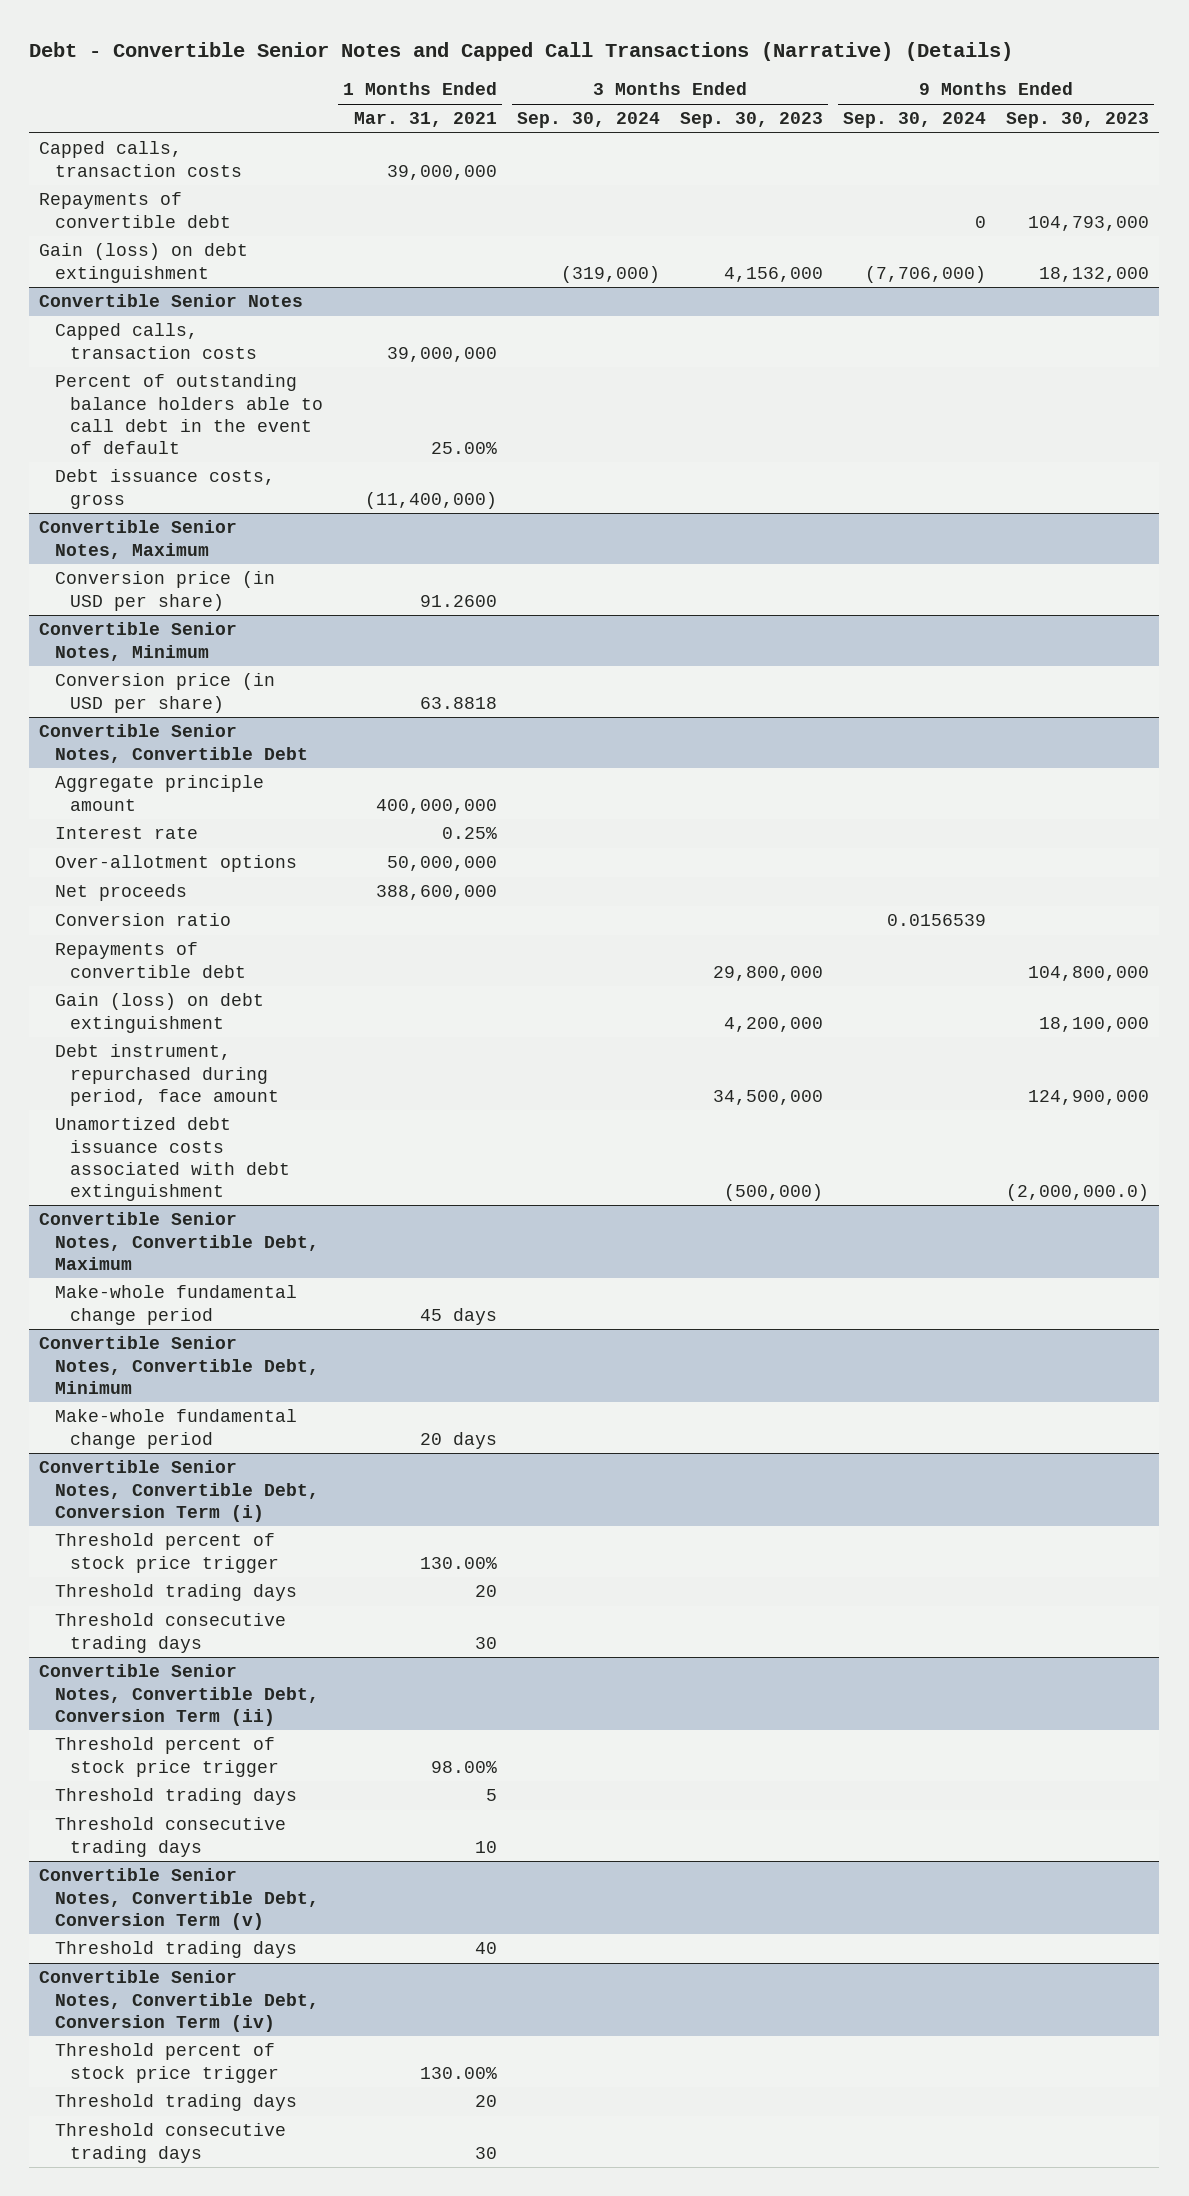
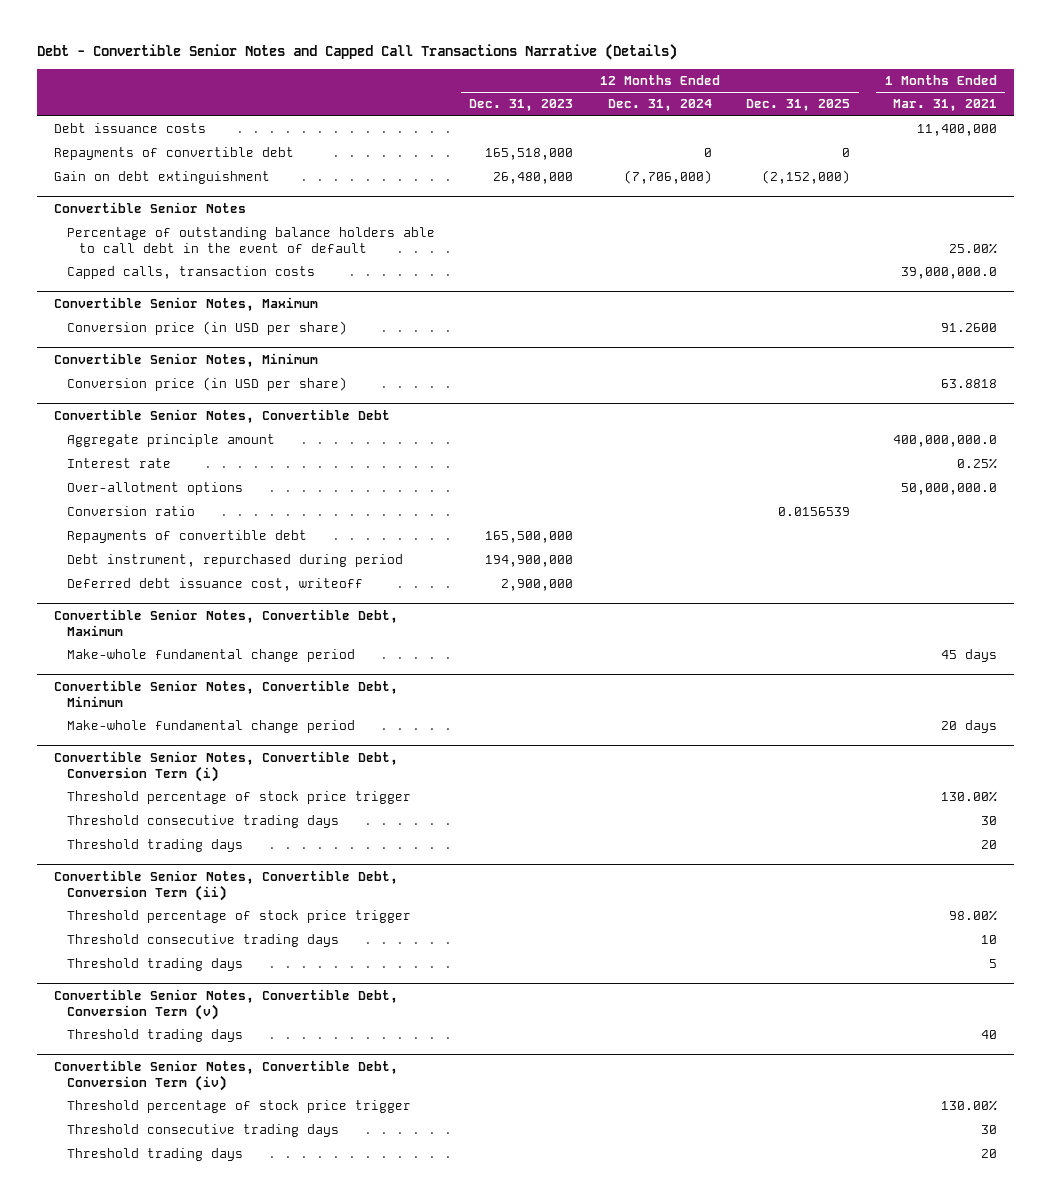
- Debt - Convertible Senior Notes and Capped Call Transactions (Narrative) (Details)
+ Debt - Convertible Senior Notes and Capped Call Transactions Narrative (Details)
- | 1 Months Ended Mar. 31, 2021 | 3 Months Ended Sep. 30, 2024 | 3 Months Ended Sep. 30, 2023 | 9 Months Ended Sep. 30, 2024 | 9 Months Ended Sep. 30, 2023
+ | 12 Months Ended Dec. 31, 2023 | 12 Months Ended Dec. 31, 2024 | 12 Months Ended Dec. 31, 2025 | 1 Months Ended Mar. 31, 2021
- Capped calls, transaction costs | 39,000,000 | | | |
+ Debt issuance costs | | | | 11,400,000
- Gain (loss) on debt extinguishment | | (319,000) | 4,156,000 | (7,706,000) | 18,132,000
+ Gain on debt extinguishment | 26,480,000 | (7,706,000) | (2,152,000) |
@ Convertible Senior Notes
- Capped calls, transaction costs | 39,000,000 | | | |
- Percent of outstanding balance holders able to call debt in the event of default | 25.00% | | | |
- Debt issuance costs, gross | (11,400,000) | | | |
+ Percentage of outstanding balance holders able to call debt in the event of default | | | | 25.00%
+ Capped calls, transaction costs | | | | 39,000,000.0
@ Convertible Senior Notes, Convertible Debt
- Aggregate principle amount | 400,000,000 | | | |
+ Aggregate principle amount | | | | 400,000,000.0
- Over-allotment options | 50,000,000 | | | |
- Net proceeds | 388,600,000 | | | |
+ Over-allotment options | | | | 50,000,000.0
- Gain (loss) on debt extinguishment | | | 4,200,000 | | 18,100,000
- Debt instrument, repurchased during period, face amount | | | 34,500,000 | | 124,900,000
- Unamortized debt issuance costs associated with debt extinguishment | | | (500,000) | | (2,000,000.0)
+ Debt instrument, repurchased during period | 194,900,000 | | |
+ Deferred debt issuance cost, writeoff | 2,900,000 | | |
@ Convertible Senior Notes, Convertible Debt, Conversion Term (i)
- Threshold percent of stock price trigger | 130.00% | | | |
+ Threshold percentage of stock price trigger | | | | 130.00%
moved down: Threshold trading days | | | | 20
@ Convertible Senior Notes, Convertible Debt, Conversion Term (ii)
- Threshold percent of stock price trigger | 98.00% | | | |
+ Threshold percentage of stock price trigger | | | | 98.00%
moved down: Threshold trading days | | | | 5
@ Convertible Senior Notes, Convertible Debt, Conversion Term (iv)
- Threshold percent of stock price trigger | 130.00% | | | |
+ Threshold percentage of stock price trigger | | | | 130.00%
moved down: Threshold trading days | | | | 20

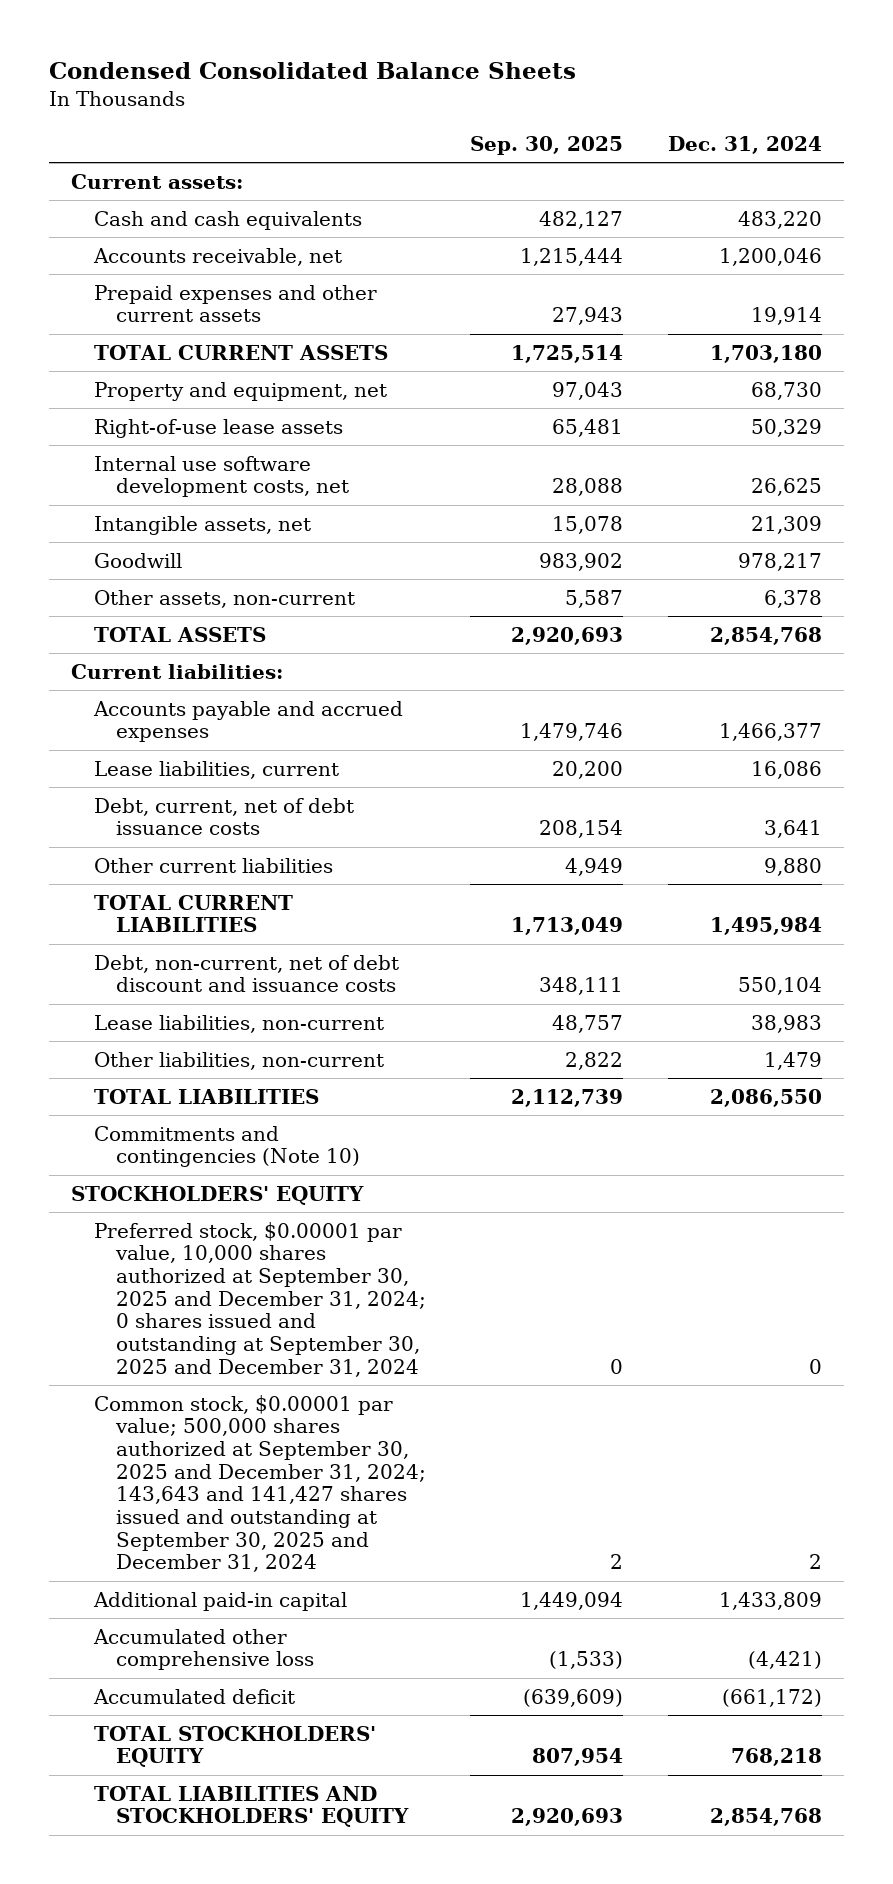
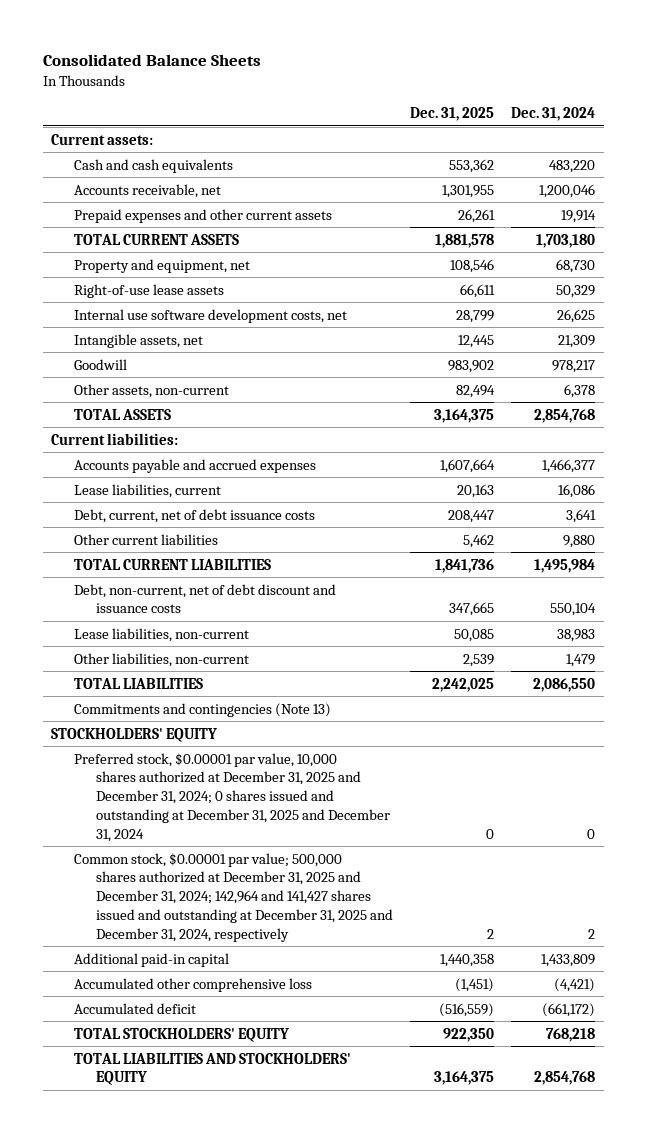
- Condensed Consolidated Balance Sheets
+ Consolidated Balance Sheets
- | Sep. 30, 2025 | Dec. 31, 2024
+ | Dec. 31, 2025 | Dec. 31, 2024
- Commitments and contingencies (Note 10)
+ Commitments and contingencies (Note 13)
- Preferred stock, $0.00001 par value, 10,000 shares authorized at September 30, 2025 and December 31, 2024; 0 shares issued and outstanding at September 30, 2025 and December 31, 2024 | 0 | 0
- Common stock, $0.00001 par value; 500,000 shares authorized at September 30, 2025 and December 31, 2024; 143,643 and 141,427 shares issued and outstanding at September 30, 2025 and December 31, 2024 | 2 | 2
+ Preferred stock, $0.00001 par value, 10,000 shares authorized at December 31, 2025 and December 31, 2024; 0 shares issued and outstanding at December 31, 2025 and December 31, 2024 | 0 | 0
+ Common stock, $0.00001 par value; 500,000 shares authorized at December 31, 2025 and December 31, 2024; 142,964 and 141,427 shares issued and outstanding at December 31, 2025 and December 31, 2024, respectively | 2 | 2

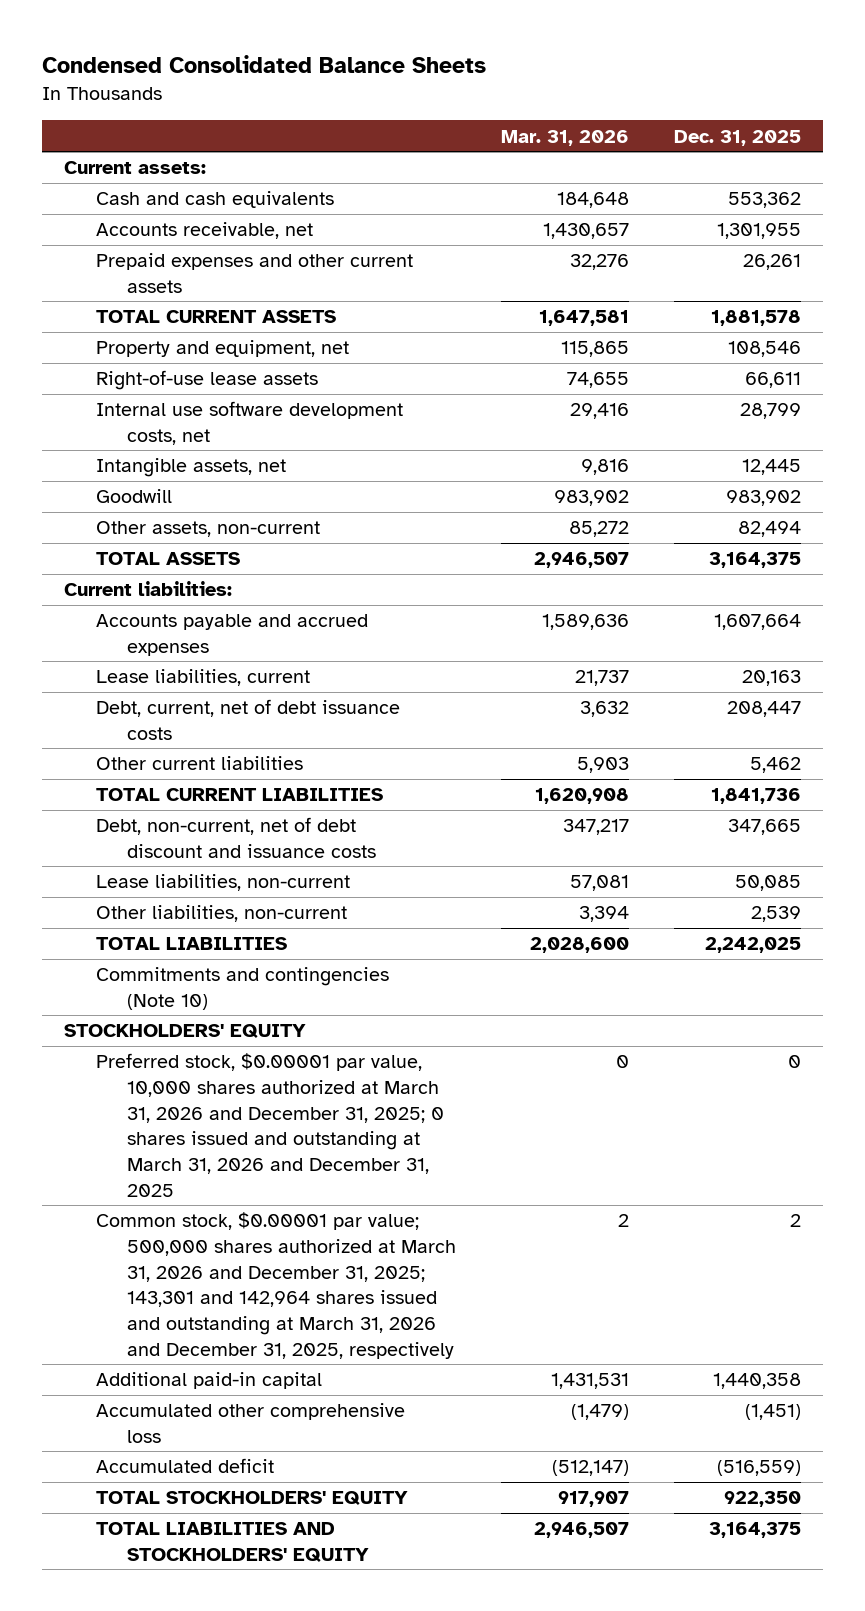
- Consolidated Balance Sheets
+ Condensed Consolidated Balance Sheets
- | Dec. 31, 2025 | Dec. 31, 2024
+ | Mar. 31, 2026 | Dec. 31, 2025
- Commitments and contingencies (Note 13)
+ Commitments and contingencies (Note 10)
- Preferred stock, $0.00001 par value, 10,000 shares authorized at December 31, 2025 and December 31, 2024; 0 shares issued and outstanding at December 31, 2025 and December 31, 2024 | 0 | 0
- Common stock, $0.00001 par value; 500,000 shares authorized at December 31, 2025 and December 31, 2024; 142,964 and 141,427 shares issued and outstanding at December 31, 2025 and December 31, 2024, respectively | 2 | 2
+ Preferred stock, $0.00001 par value, 10,000 shares authorized at March 31, 2026 and December 31, 2025; 0 shares issued and outstanding at March 31, 2026 and December 31, 2025 | 0 | 0
+ Common stock, $0.00001 par value; 500,000 shares authorized at March 31, 2026 and December 31, 2025; 143,301 and 142,964 shares issued and outstanding at March 31, 2026 and December 31, 2025, respectively | 2 | 2

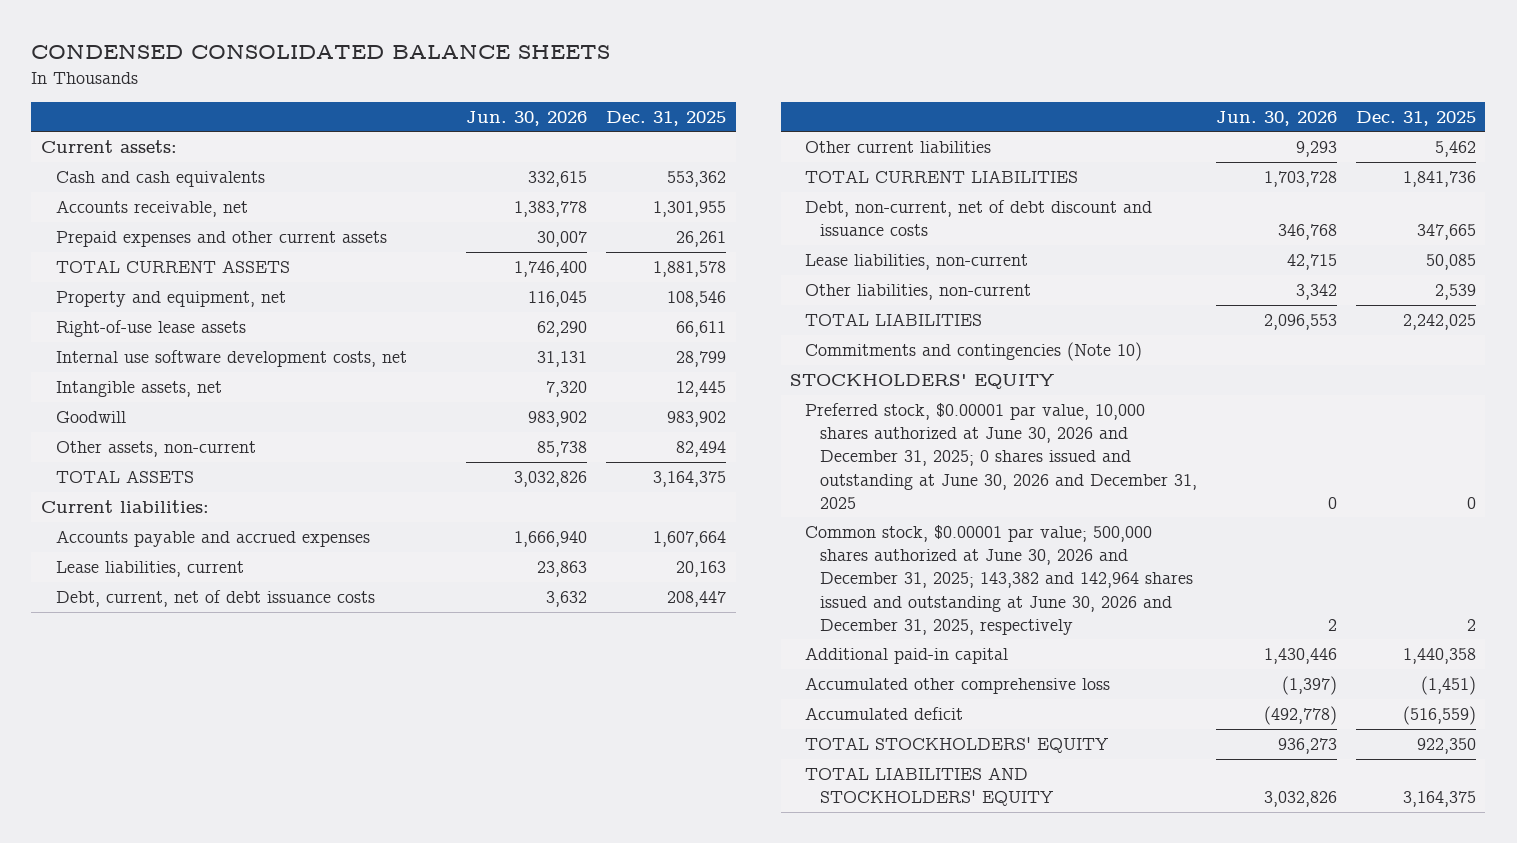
- Condensed Consolidated Balance Sheets
+ CONDENSED CONSOLIDATED BALANCE SHEETS
- | Mar. 31, 2026 | Dec. 31, 2025
+ | Jun. 30, 2026 | Dec. 31, 2025
- Preferred stock, $0.00001 par value, 10,000 shares authorized at March 31, 2026 and December 31, 2025; 0 shares issued and outstanding at March 31, 2026 and December 31, 2025 | 0 | 0
- Common stock, $0.00001 par value; 500,000 shares authorized at March 31, 2026 and December 31, 2025; 143,301 and 142,964 shares issued and outstanding at March 31, 2026 and December 31, 2025, respectively | 2 | 2
+ Preferred stock, $0.00001 par value, 10,000 shares authorized at June 30, 2026 and December 31, 2025; 0 shares issued and outstanding at June 30, 2026 and December 31, 2025 | 0 | 0
+ Common stock, $0.00001 par value; 500,000 shares authorized at June 30, 2026 and December 31, 2025; 143,382 and 142,964 shares issued and outstanding at June 30, 2026 and December 31, 2025, respectively | 2 | 2

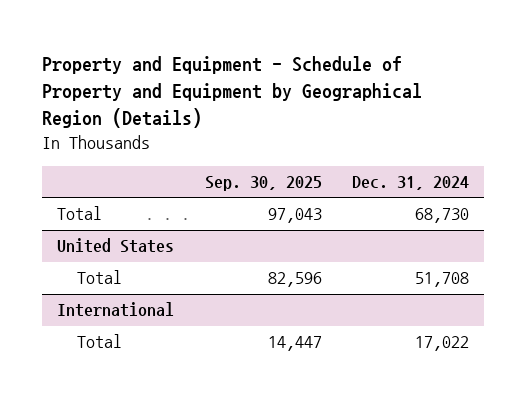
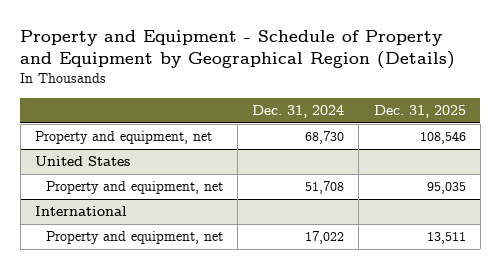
- | Sep. 30, 2025 | Dec. 31, 2024
+ | Dec. 31, 2024 | Dec. 31, 2025
- Total | 97,043 | 68,730
+ Property and equipment, net | 68,730 | 108,546
@ United States
- Total | 82,596 | 51,708
+ Property and equipment, net | 51,708 | 95,035
@ International
- Total | 14,447 | 17,022
+ Property and equipment, net | 17,022 | 13,511

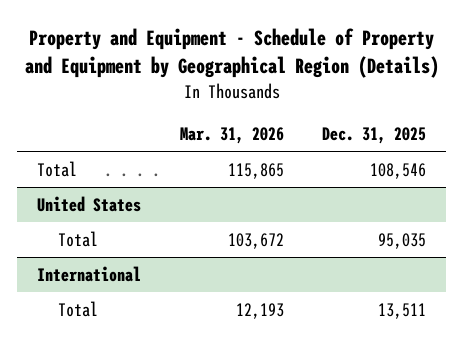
- | Dec. 31, 2024 | Dec. 31, 2025
+ | Mar. 31, 2026 | Dec. 31, 2025
- Property and equipment, net | 68,730 | 108,546
+ Total | 115,865 | 108,546
@ United States
- Property and equipment, net | 51,708 | 95,035
+ Total | 103,672 | 95,035
@ International
- Property and equipment, net | 17,022 | 13,511
+ Total | 12,193 | 13,511

